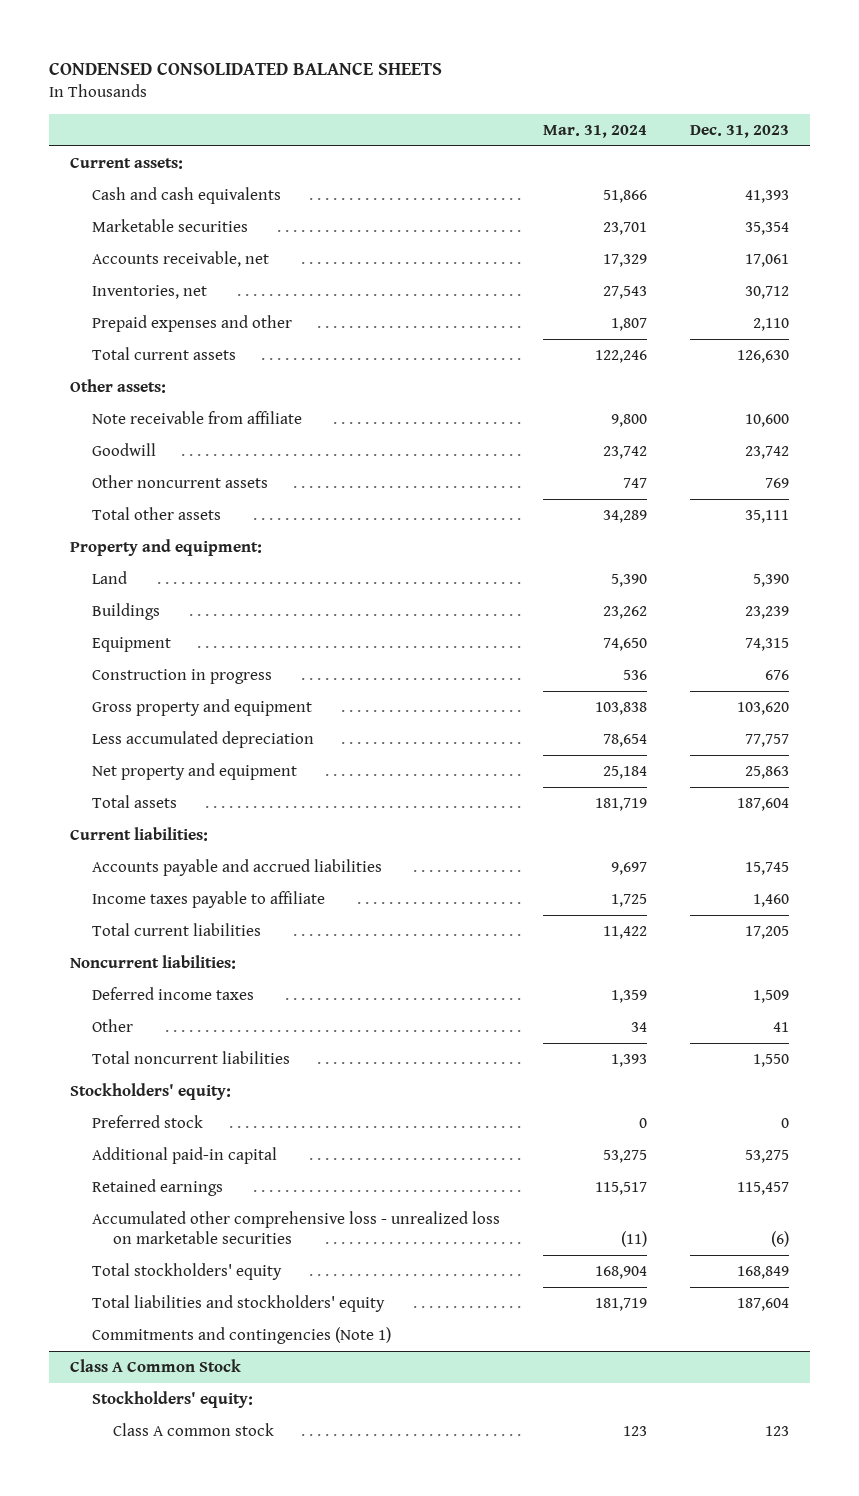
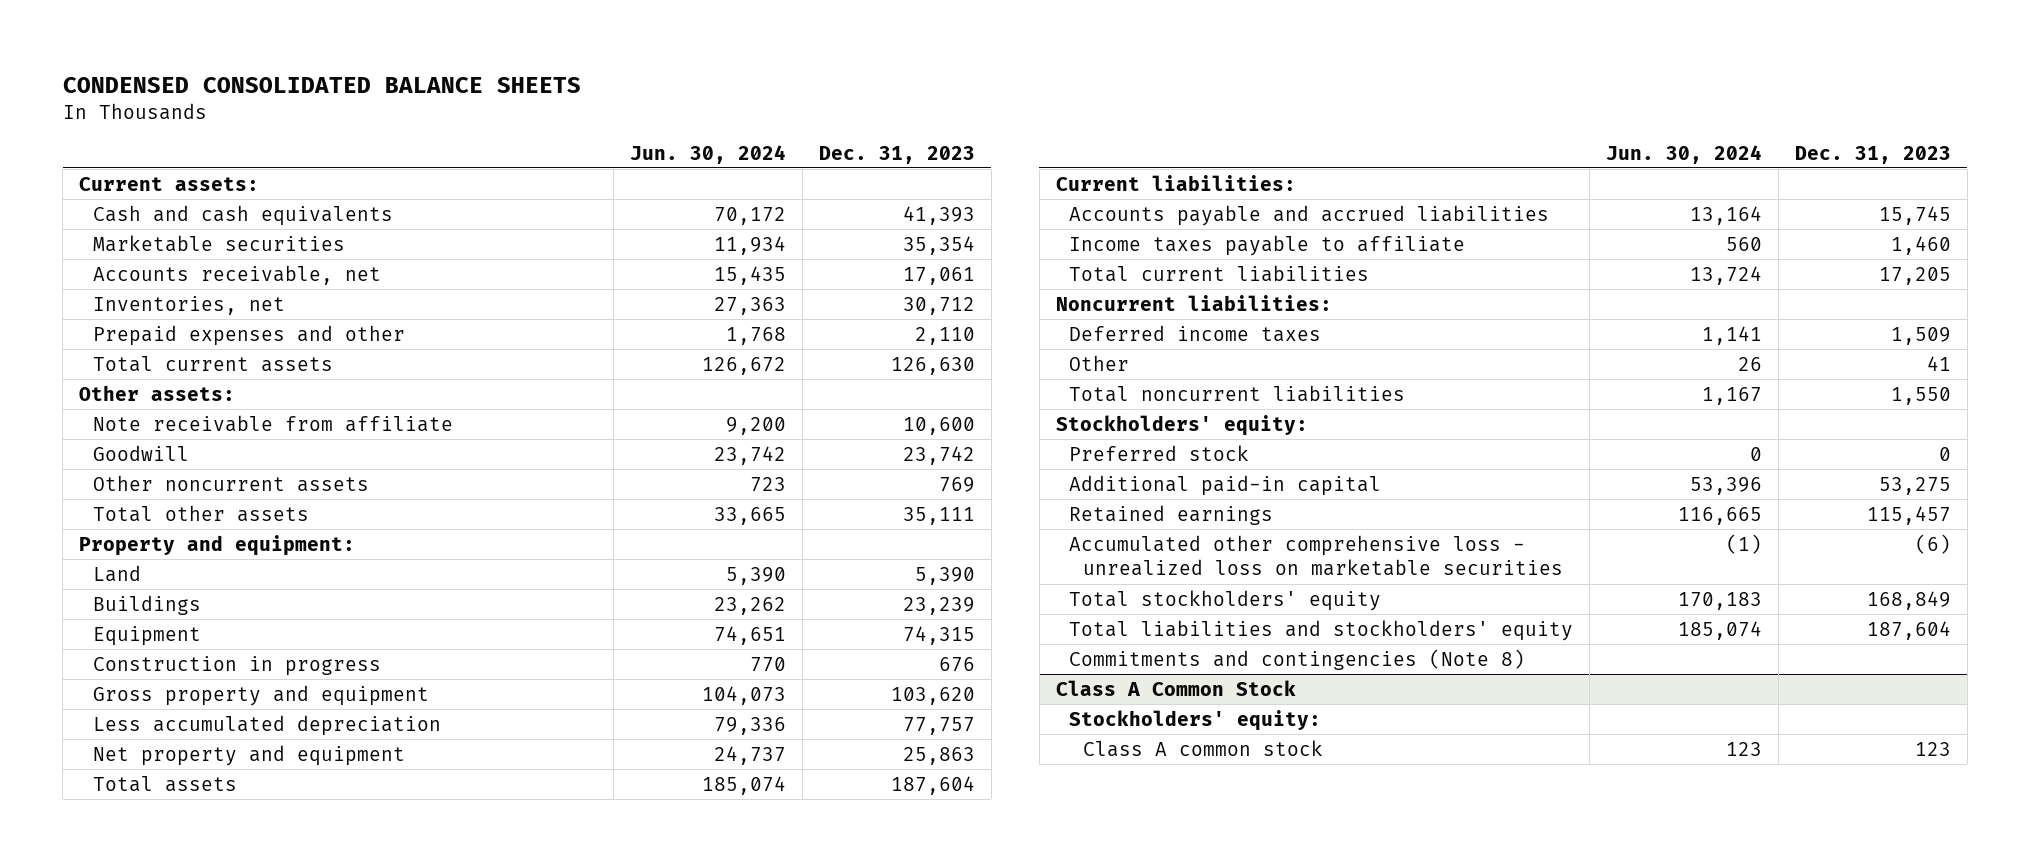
- | Mar. 31, 2024 | Dec. 31, 2023
+ | Jun. 30, 2024 | Dec. 31, 2023
- Commitments and contingencies (Note 1)
+ Commitments and contingencies (Note 8)

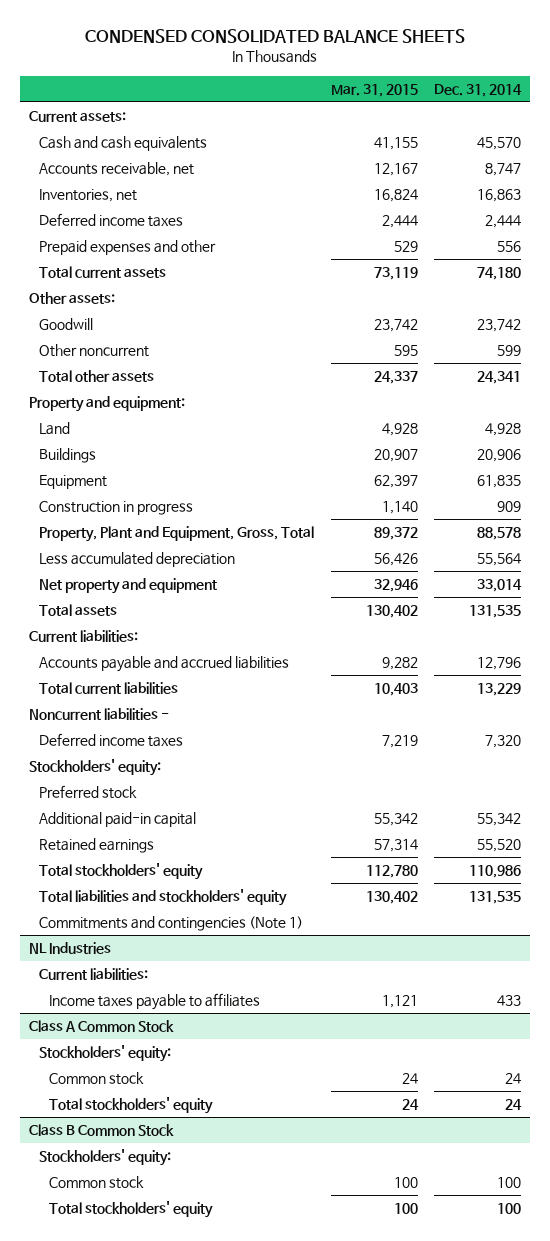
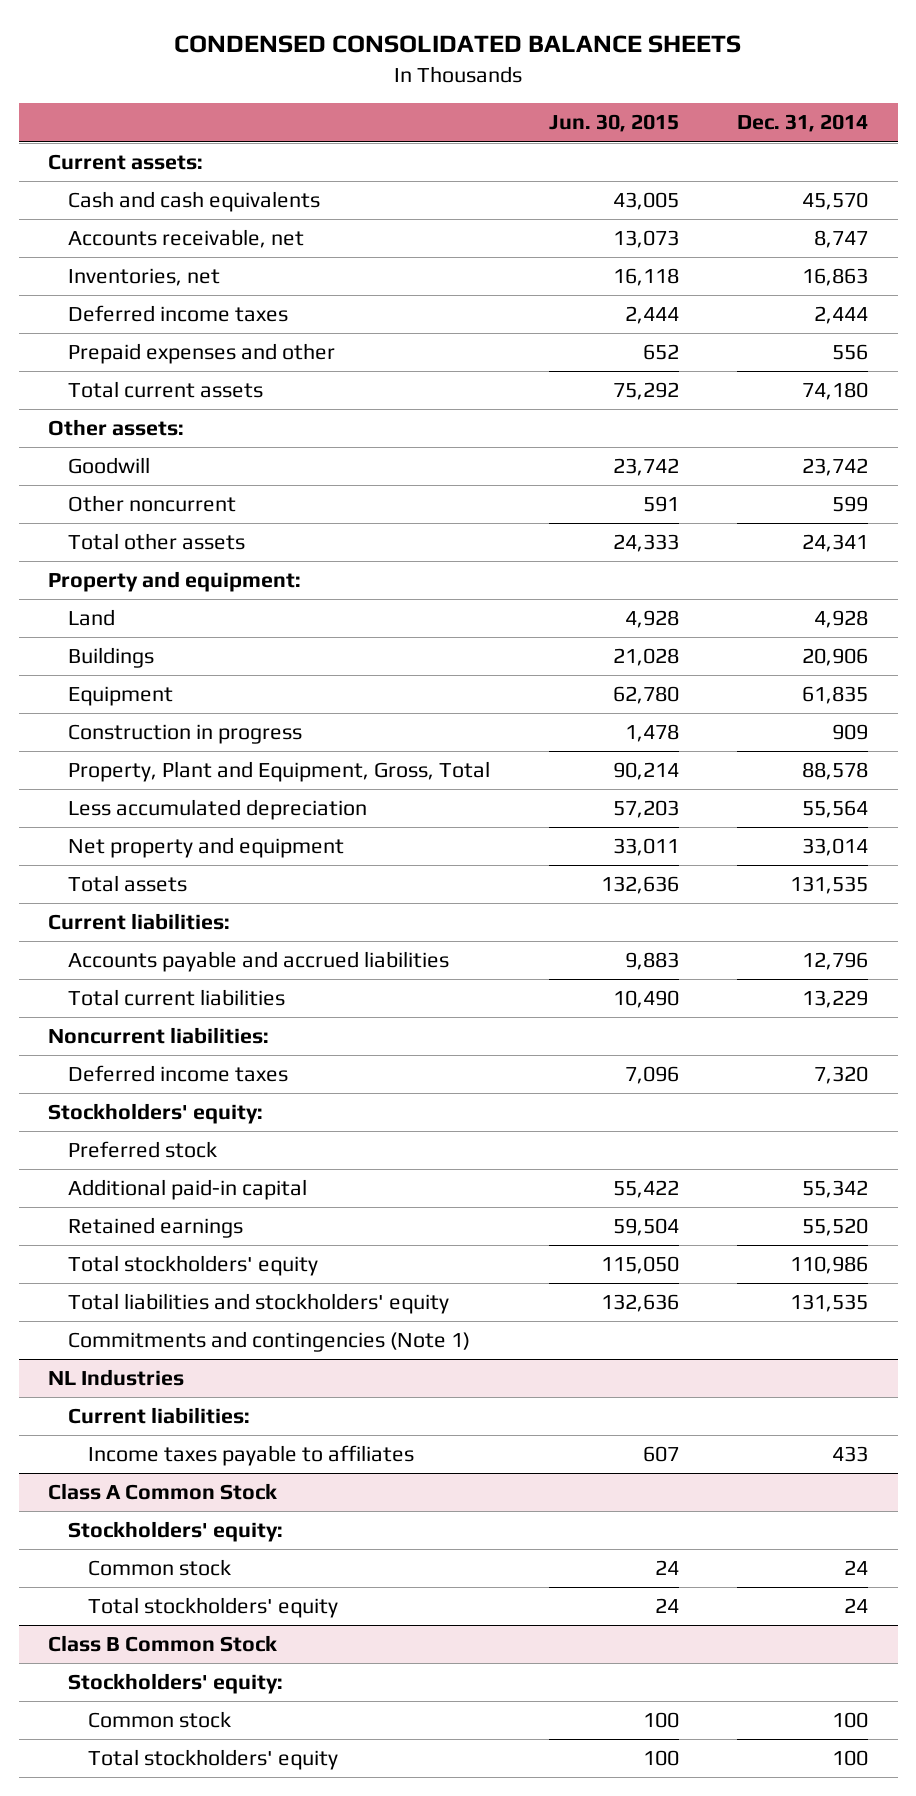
- | Mar. 31, 2015 | Dec. 31, 2014
+ | Jun. 30, 2015 | Dec. 31, 2014
- Noncurrent liabilities -
+ Noncurrent liabilities:

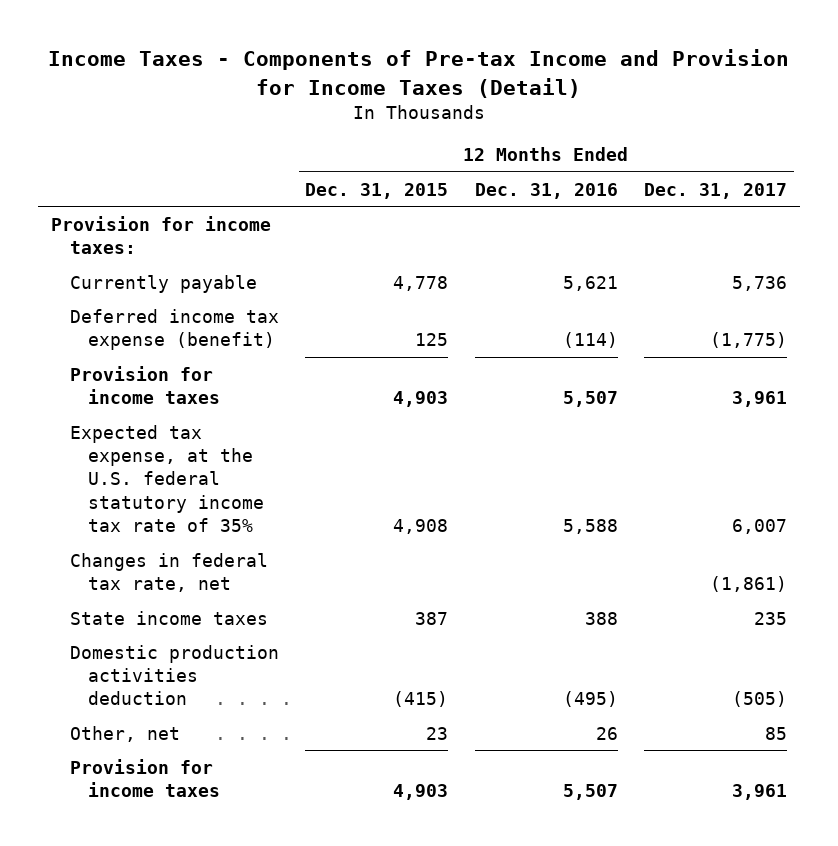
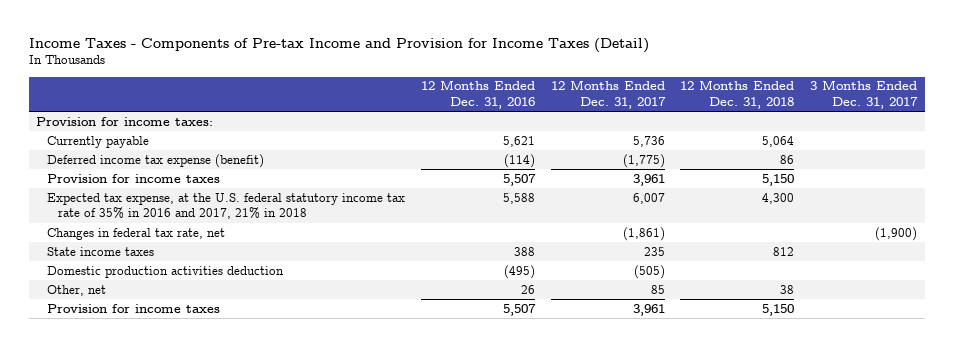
- | 12 Months Ended Dec. 31, 2015 | 12 Months Ended Dec. 31, 2016 | 12 Months Ended Dec. 31, 2017
+ | 12 Months Ended Dec. 31, 2016 | 12 Months Ended Dec. 31, 2017 | 12 Months Ended Dec. 31, 2018 | 3 Months Ended Dec. 31, 2017
- Expected tax expense, at the U.S. federal statutory income tax rate of 35% | 4,908 | 5,588 | 6,007
+ Expected tax expense, at the U.S. federal statutory income tax rate of 35% in 2016 and 2017, 21% in 2018 | 5,588 | 6,007 | 4,300 |

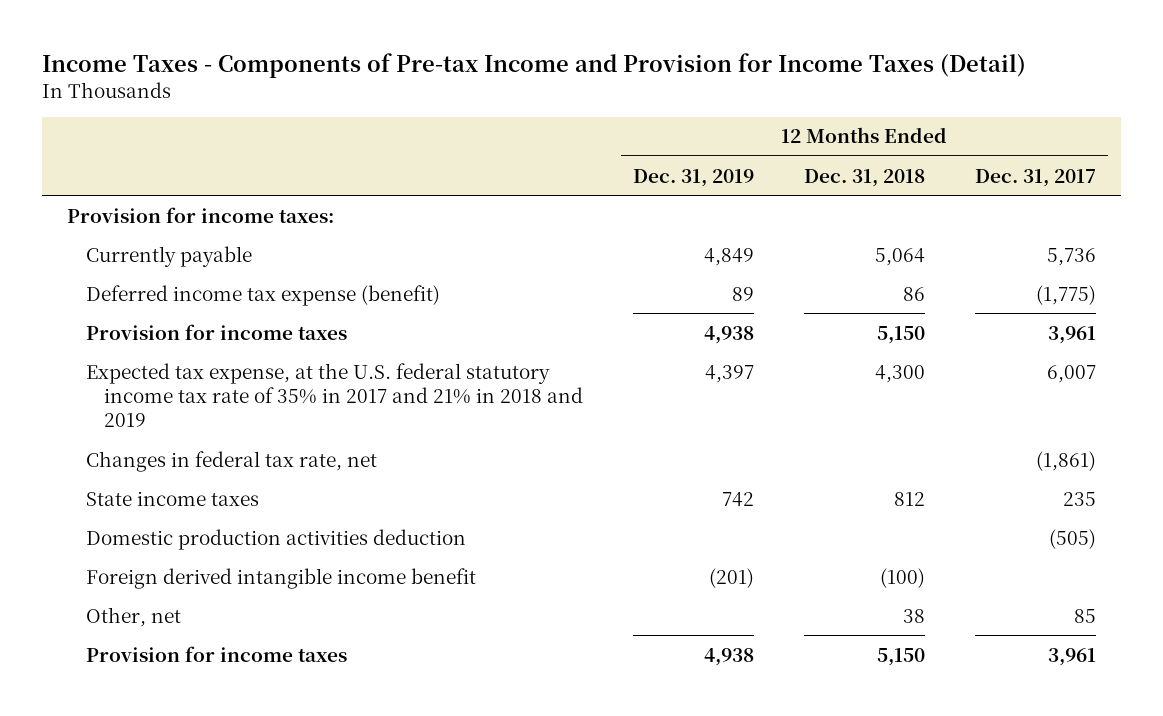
- | 12 Months Ended Dec. 31, 2016 | 12 Months Ended Dec. 31, 2017 | 12 Months Ended Dec. 31, 2018 | 3 Months Ended Dec. 31, 2017
+ | 12 Months Ended Dec. 31, 2019 | 12 Months Ended Dec. 31, 2018 | 12 Months Ended Dec. 31, 2017
- Expected tax expense, at the U.S. federal statutory income tax rate of 35% in 2016 and 2017, 21% in 2018 | 5,588 | 6,007 | 4,300 |
+ Expected tax expense, at the U.S. federal statutory income tax rate of 35% in 2017 and 21% in 2018 and 2019 | 4,397 | 4,300 | 6,007
+ Foreign derived intangible income benefit | (201) | (100) |

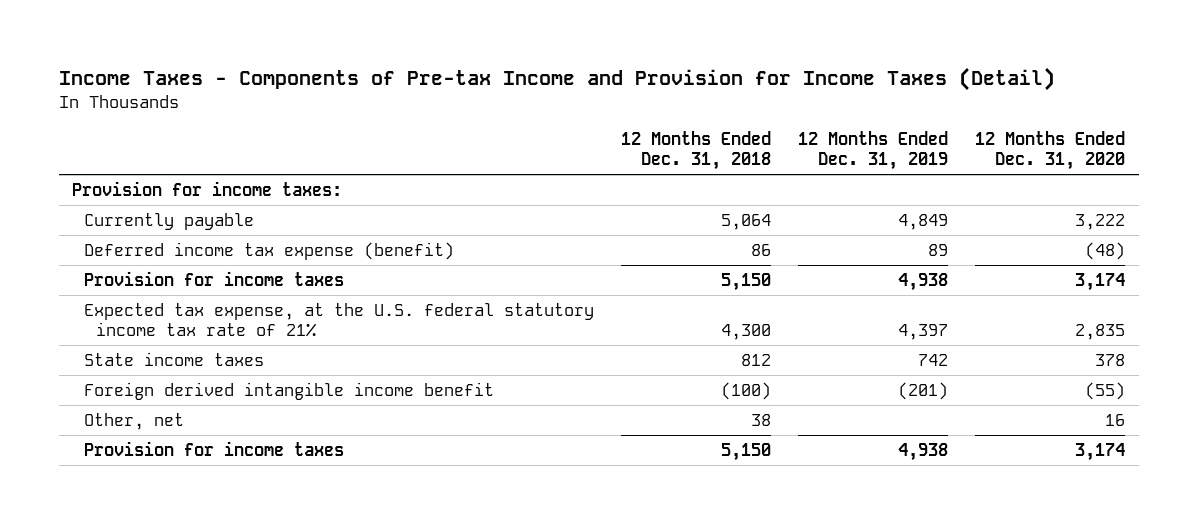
- | 12 Months Ended Dec. 31, 2019 | 12 Months Ended Dec. 31, 2018 | 12 Months Ended Dec. 31, 2017
+ | 12 Months Ended Dec. 31, 2018 | 12 Months Ended Dec. 31, 2019 | 12 Months Ended Dec. 31, 2020
- Expected tax expense, at the U.S. federal statutory income tax rate of 35% in 2017 and 21% in 2018 and 2019 | 4,397 | 4,300 | 6,007
- Changes in federal tax rate, net | | | (1,861)
+ Expected tax expense, at the U.S. federal statutory income tax rate of 21% | 4,300 | 4,397 | 2,835
- Domestic production activities deduction | | | (505)

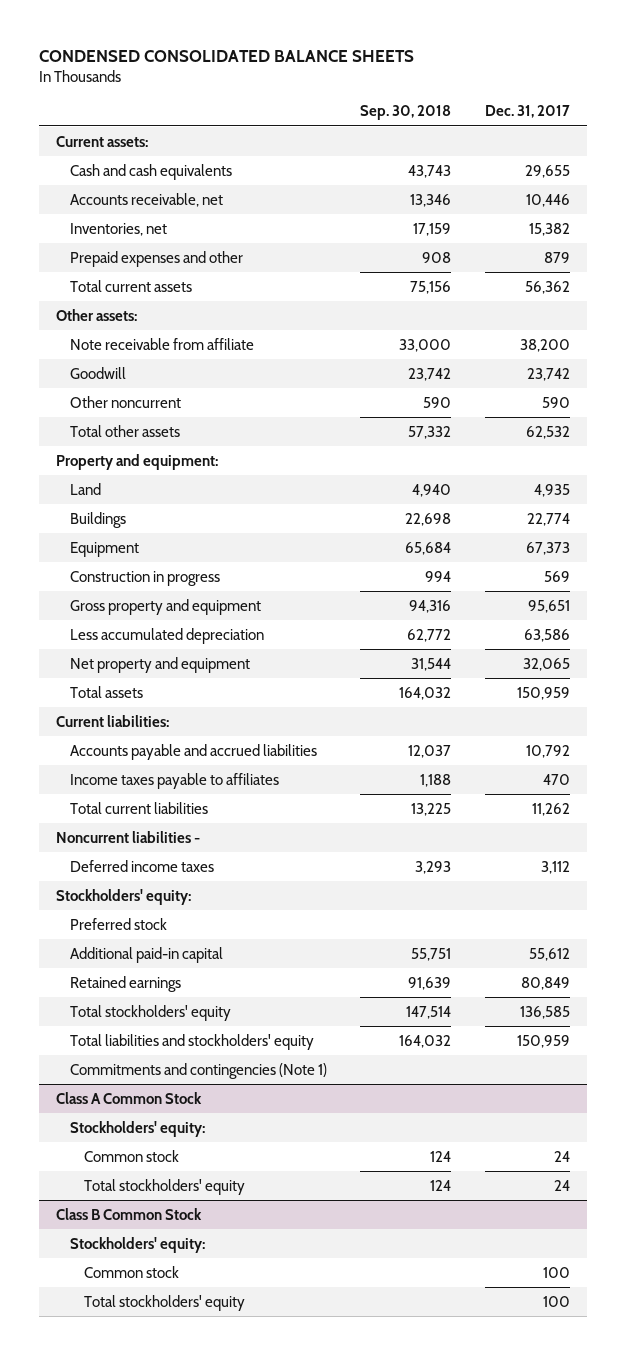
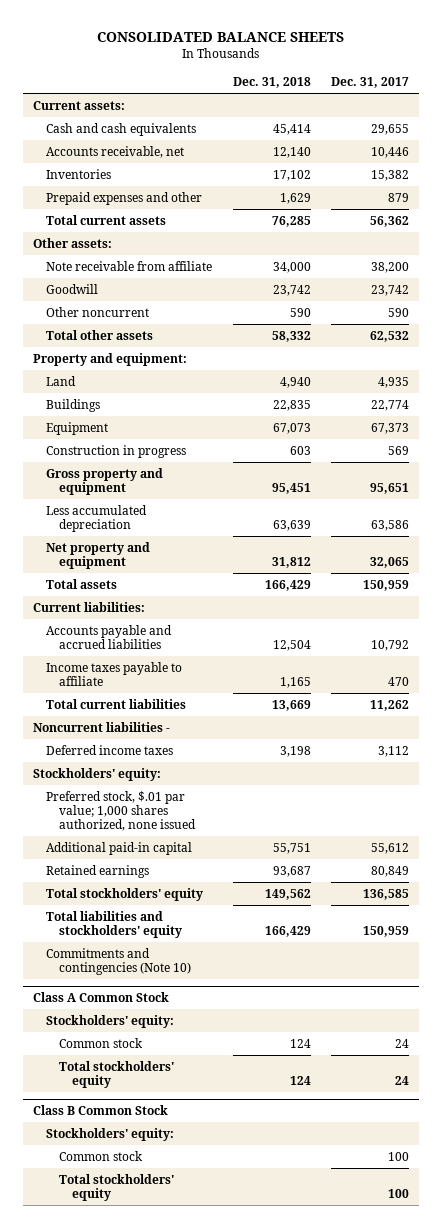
- CONDENSED CONSOLIDATED BALANCE SHEETS
+ CONSOLIDATED BALANCE SHEETS
- | Sep. 30, 2018 | Dec. 31, 2017
+ | Dec. 31, 2018 | Dec. 31, 2017
- Inventories, net | 17,159 | 15,382
+ Inventories | 17,102 | 15,382
- Income taxes payable to affiliates | 1,188 | 470
+ Income taxes payable to affiliate | 1,165 | 470
- Preferred stock
+ Preferred stock, $.01 par value; 1,000 shares authorized, none issued
- Commitments and contingencies (Note 1)
+ Commitments and contingencies (Note 10)

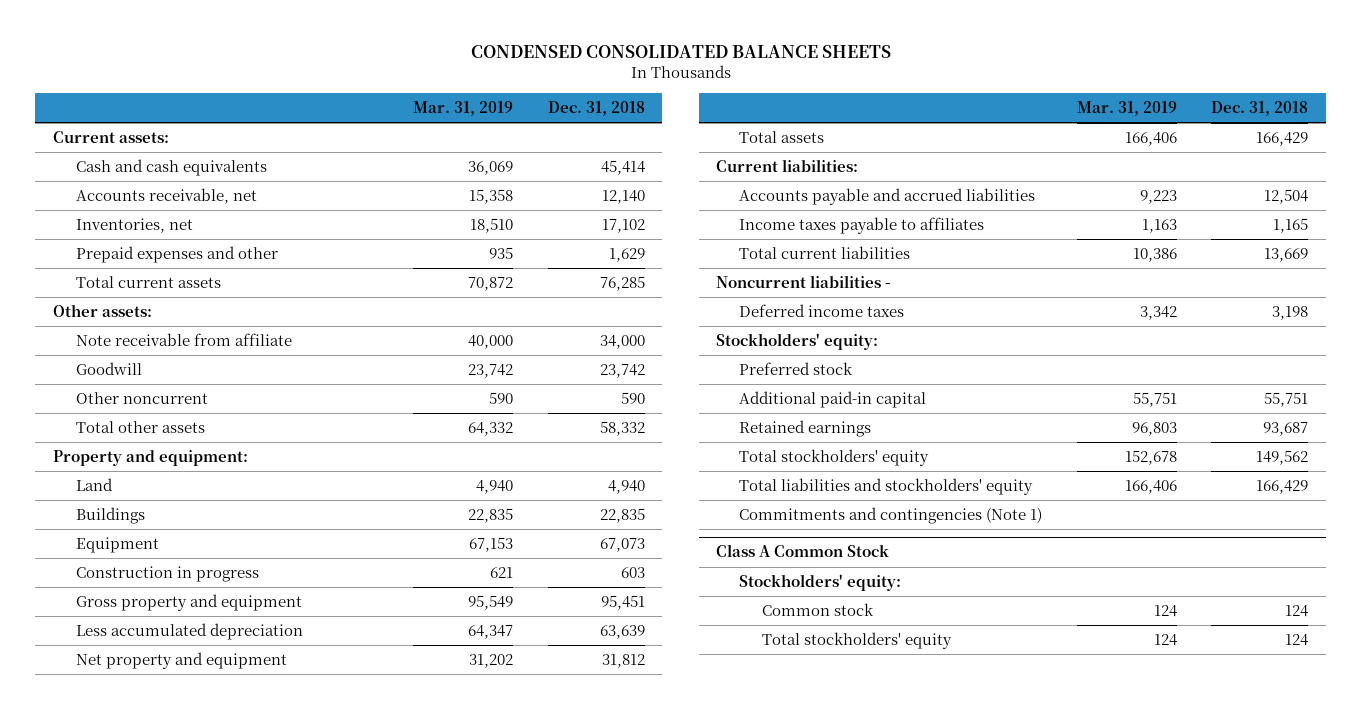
- CONSOLIDATED BALANCE SHEETS
+ CONDENSED CONSOLIDATED BALANCE SHEETS
- | Dec. 31, 2018 | Dec. 31, 2017
+ | Mar. 31, 2019 | Dec. 31, 2018
- Inventories | 17,102 | 15,382
+ Inventories, net | 18,510 | 17,102
- Income taxes payable to affiliate | 1,165 | 470
+ Income taxes payable to affiliates | 1,163 | 1,165
- Preferred stock, $.01 par value; 1,000 shares authorized, none issued
+ Preferred stock
- Commitments and contingencies (Note 10)
+ Commitments and contingencies (Note 1)
- Class B Common Stock
- Stockholders' equity:
- Common stock | | 100
- Total stockholders' equity | | 100

